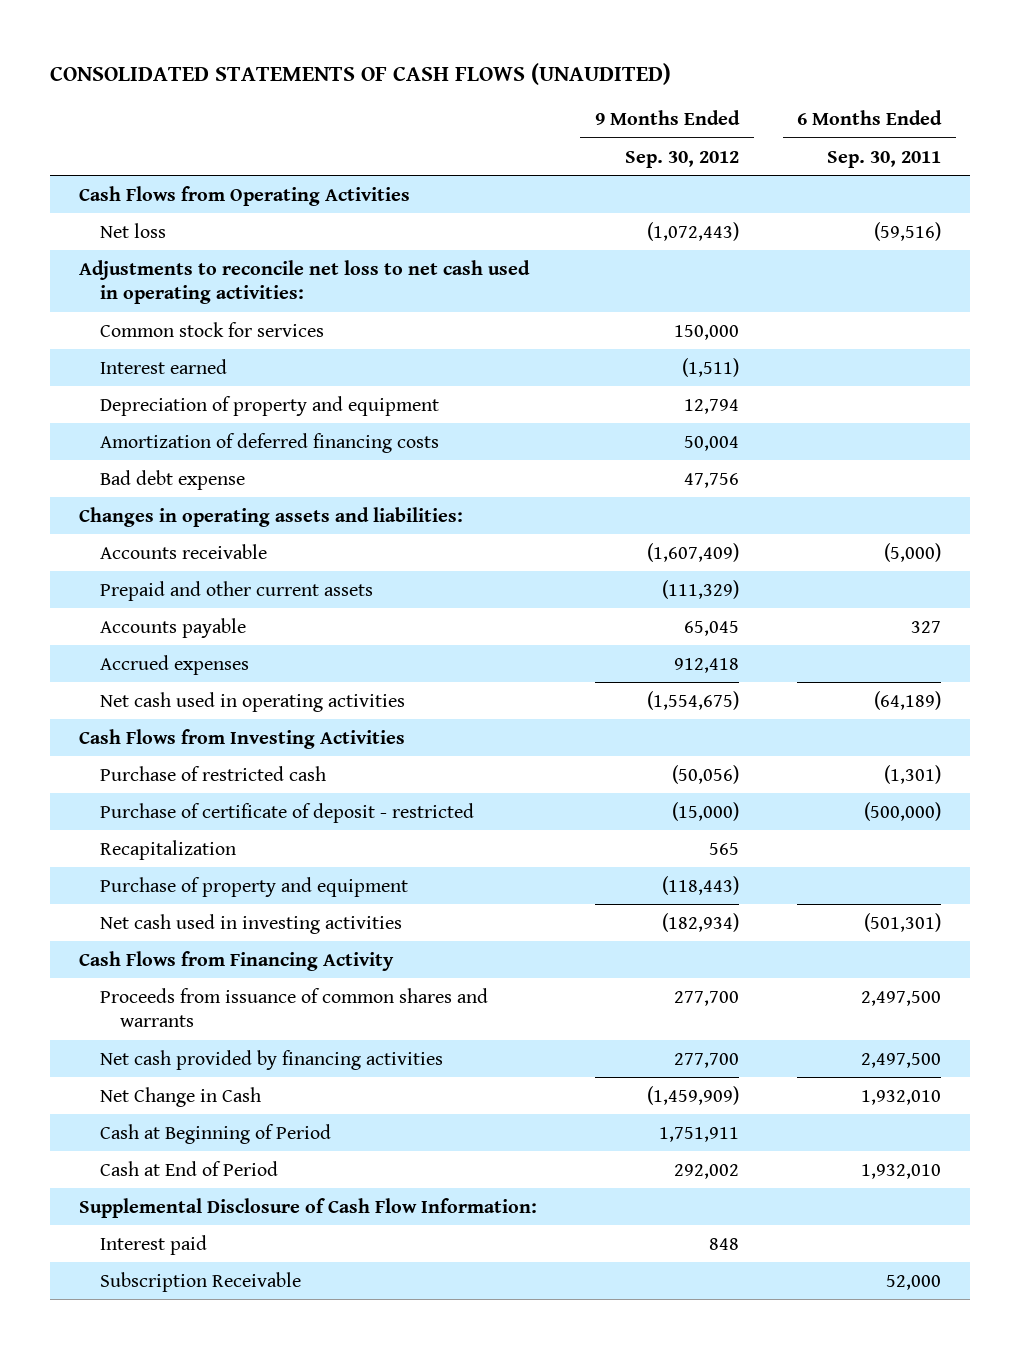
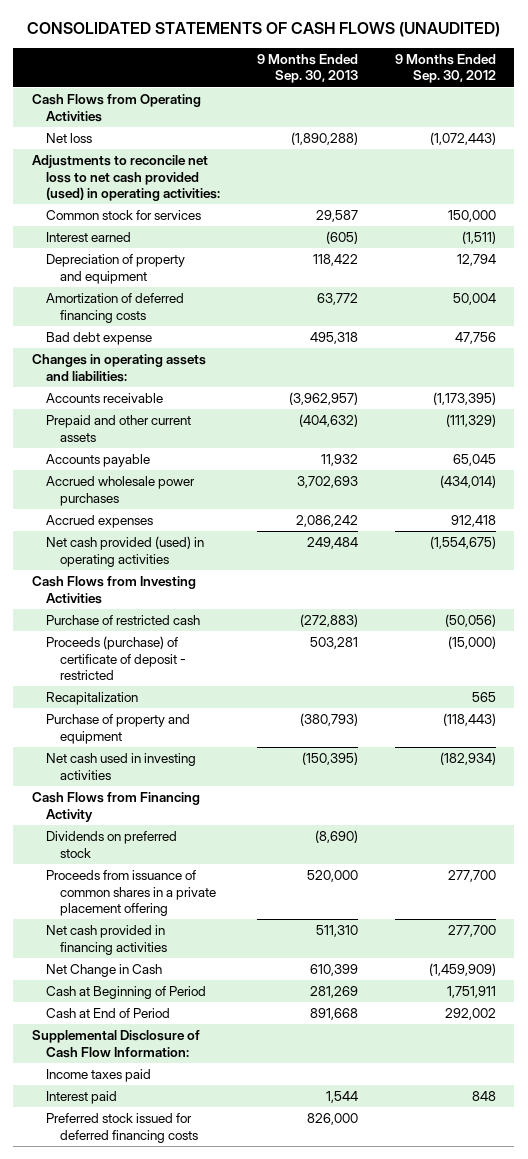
- | 9 Months Ended Sep. 30, 2012 | 6 Months Ended Sep. 30, 2011
+ | 9 Months Ended Sep. 30, 2013 | 9 Months Ended Sep. 30, 2012
- Adjustments to reconcile net loss to net cash used in operating activities:
+ Adjustments to reconcile net loss to net cash provided (used) in operating activities:
- Accounts receivable | (1,607,409) | (5,000)
+ Accounts receivable | (3,962,957) | (1,173,395)
+ Accrued wholesale power purchases | 3,702,693 | (434,014)
- Net cash used in operating activities | (1,554,675) | (64,189)
+ Net cash provided (used) in operating activities | 249,484 | (1,554,675)
- Purchase of certificate of deposit - restricted | (15,000) | (500,000)
+ Proceeds (purchase) of certificate of deposit - restricted | 503,281 | (15,000)
- Proceeds from issuance of common shares and warrants | 277,700 | 2,497,500
- Net cash provided by financing activities | 277,700 | 2,497,500
+ Dividends on preferred stock | (8,690) |
+ Proceeds from issuance of common shares in a private placement offering | 520,000 | 277,700
+ Net cash provided in financing activities | 511,310 | 277,700
+ Income taxes paid
- Subscription Receivable | | 52,000
+ Preferred stock issued for deferred financing costs | 826,000 |

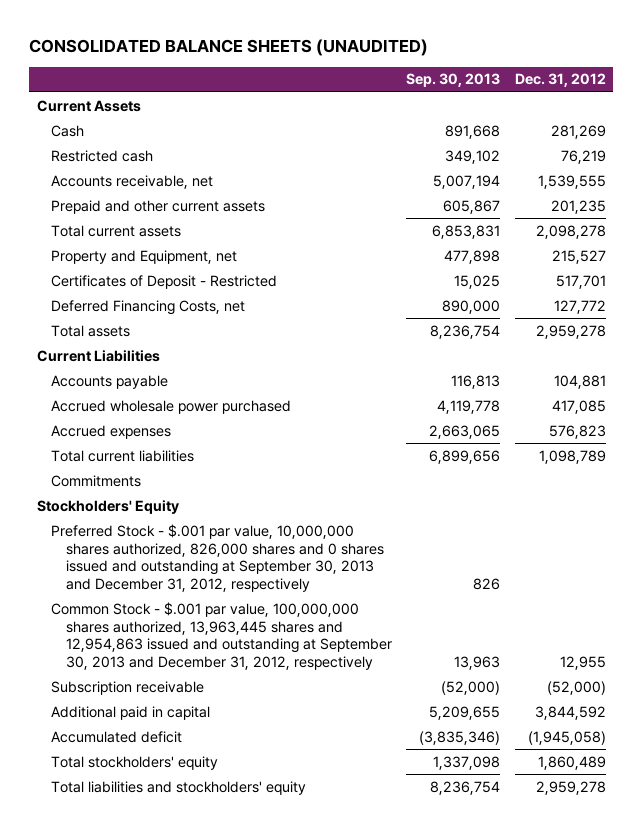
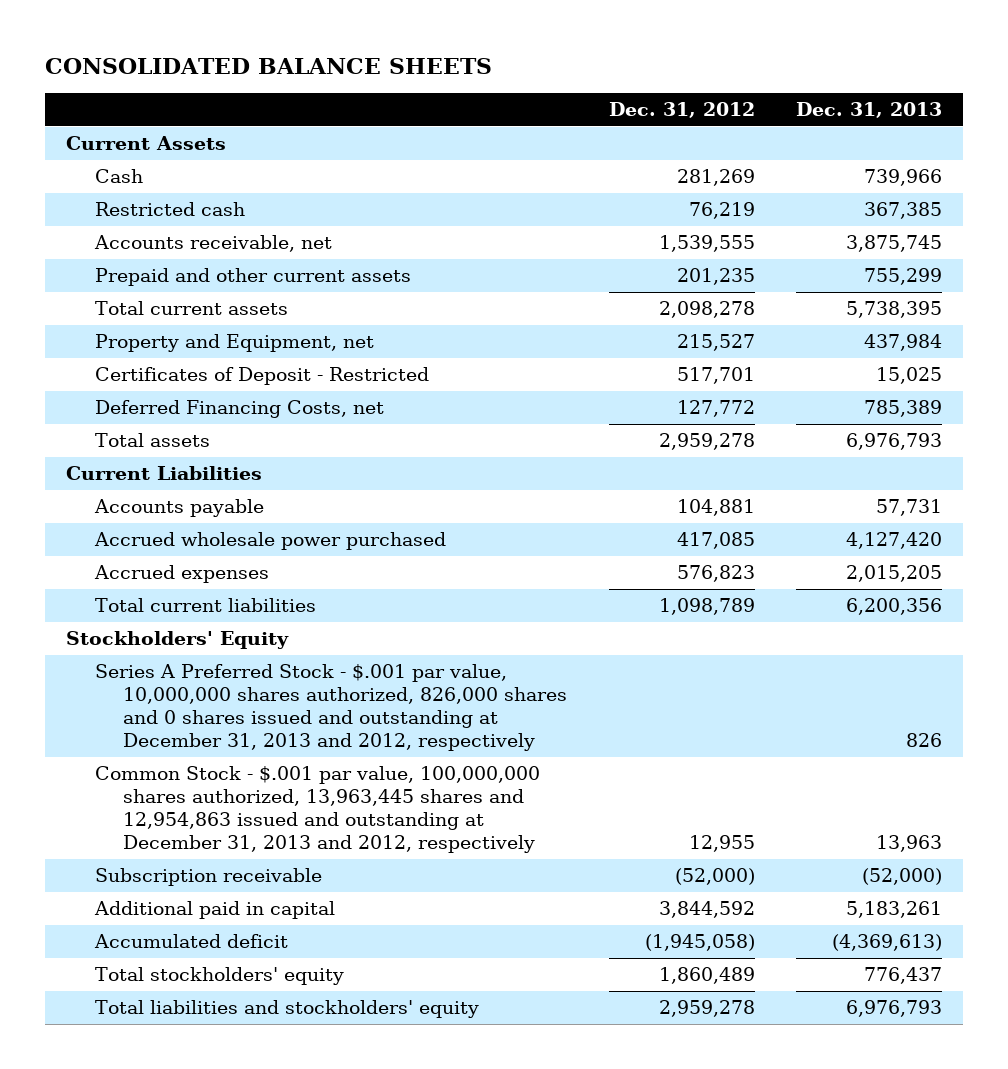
- CONSOLIDATED BALANCE SHEETS (UNAUDITED)
+ CONSOLIDATED BALANCE SHEETS
- | Sep. 30, 2013 | Dec. 31, 2012
+ | Dec. 31, 2012 | Dec. 31, 2013
- Commitments
- Preferred Stock - $.001 par value, 10,000,000 shares authorized, 826,000 shares and 0 shares issued and outstanding at September 30, 2013 and December 31, 2012, respectively | 826 |
- Common Stock - $.001 par value, 100,000,000 shares authorized, 13,963,445 shares and 12,954,863 issued and outstanding at September 30, 2013 and December 31, 2012, respectively | 13,963 | 12,955
+ Series A Preferred Stock - $.001 par value, 10,000,000 shares authorized, 826,000 shares and 0 shares issued and outstanding at December 31, 2013 and 2012, respectively | | 826
+ Common Stock - $.001 par value, 100,000,000 shares authorized, 13,963,445 shares and 12,954,863 issued and outstanding at December 31, 2013 and 2012, respectively | 12,955 | 13,963

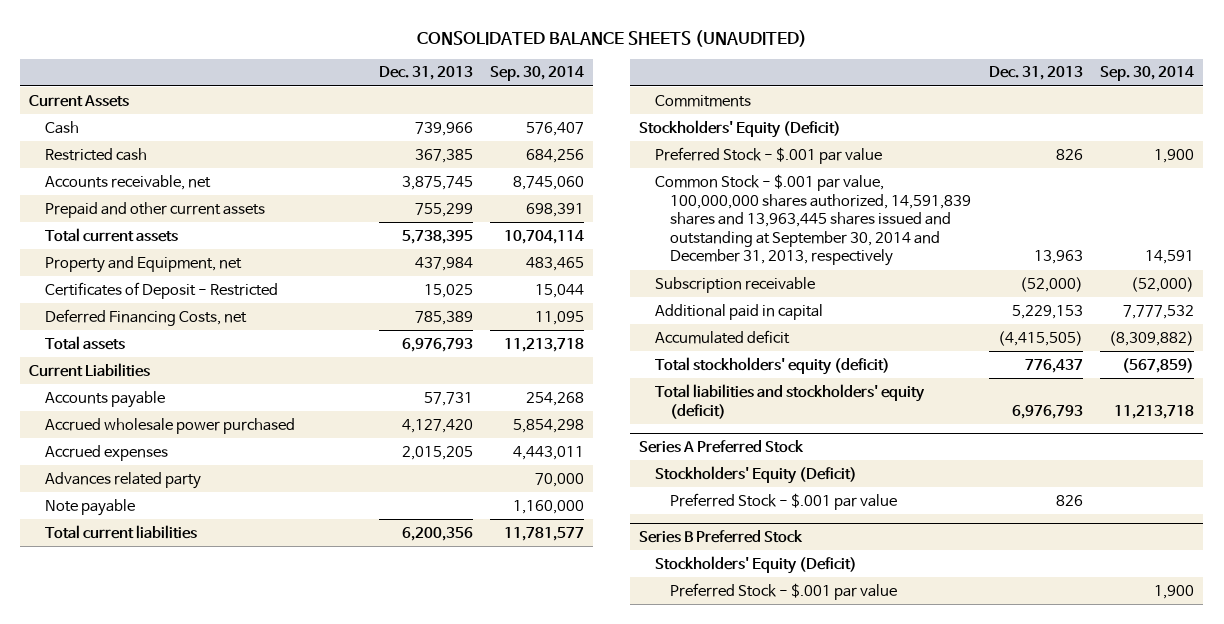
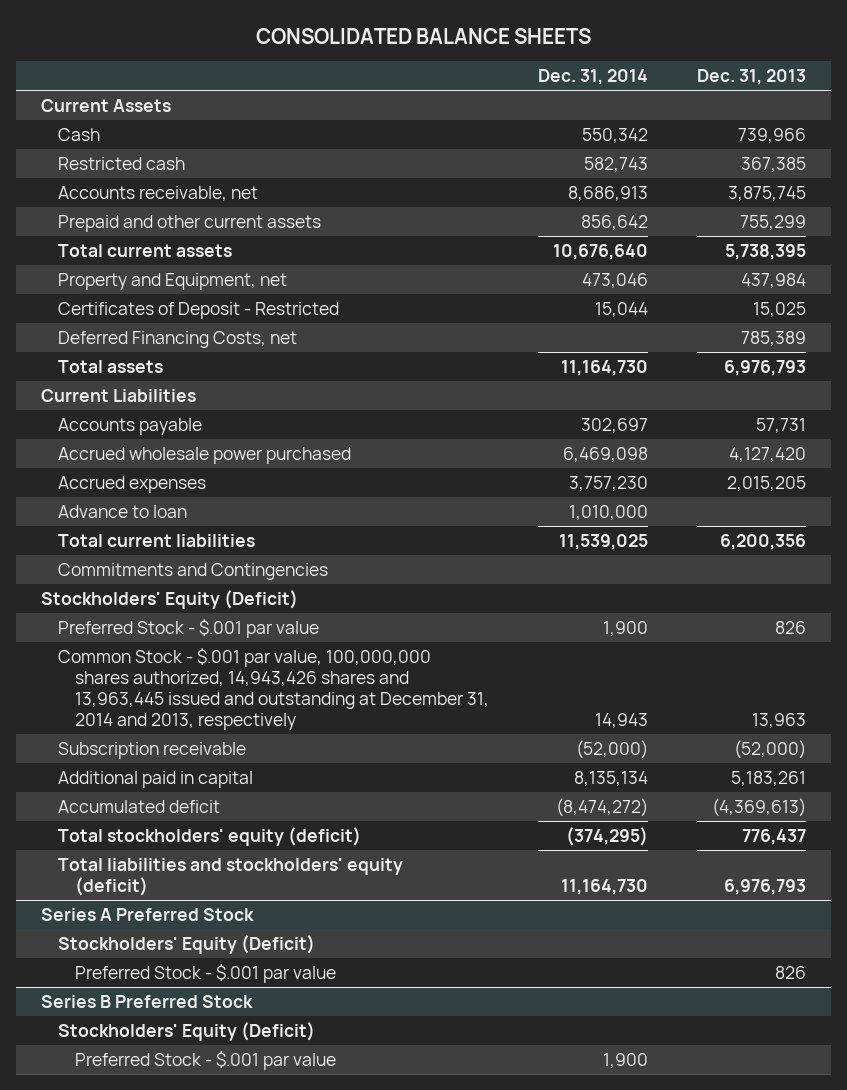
- CONSOLIDATED BALANCE SHEETS (UNAUDITED)
+ CONSOLIDATED BALANCE SHEETS
- | Dec. 31, 2013 | Sep. 30, 2014
+ | Dec. 31, 2014 | Dec. 31, 2013
- Advances related party | | 70,000
- Note payable | | 1,160,000
+ Advance to loan | 1,010,000 |
- Commitments
+ Commitments and Contingencies
- Common Stock - $.001 par value, 100,000,000 shares authorized, 14,591,839 shares and 13,963,445 shares issued and outstanding at September 30, 2014 and December 31, 2013, respectively | 13,963 | 14,591
+ Common Stock - $.001 par value, 100,000,000 shares authorized, 14,943,426 shares and 13,963,445 issued and outstanding at December 31, 2014 and 2013, respectively | 14,943 | 13,963
- Additional paid in capital | 5,229,153 | 7,777,532
- Accumulated deficit | (4,415,505) | (8,309,882)
+ Additional paid in capital | 8,135,134 | 5,183,261
+ Accumulated deficit | (8,474,272) | (4,369,613)

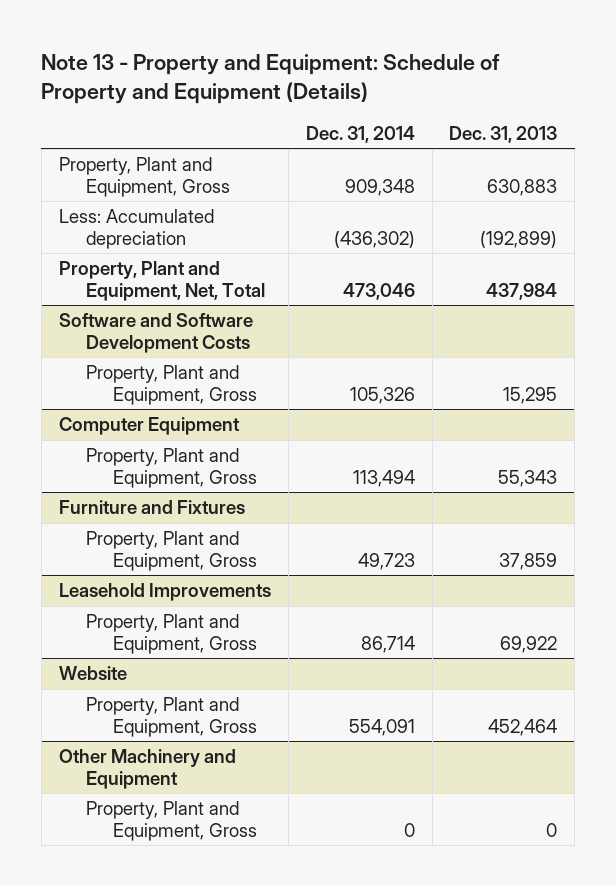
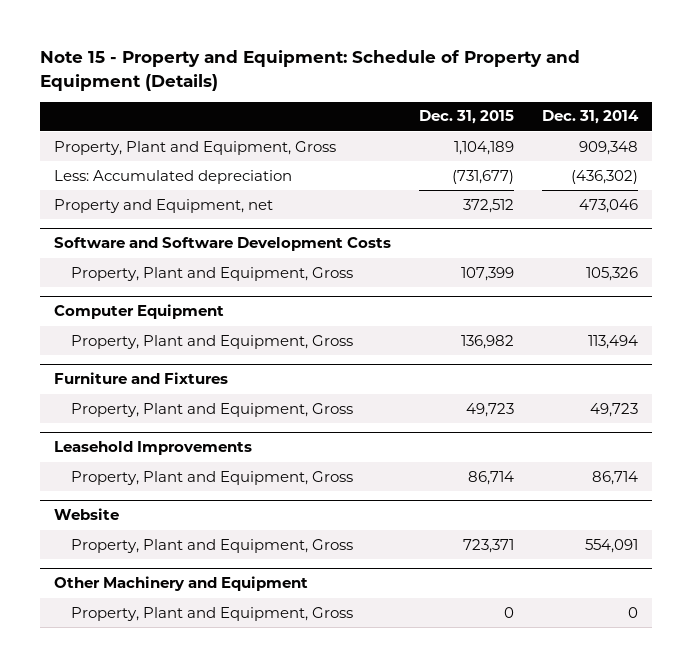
- Note 13 - Property and Equipment: Schedule of Property and Equipment (Details)
+ Note 15 - Property and Equipment: Schedule of Property and Equipment (Details)
- | Dec. 31, 2014 | Dec. 31, 2013
+ | Dec. 31, 2015 | Dec. 31, 2014
- Property, Plant and Equipment, Net, Total | 473,046 | 437,984
+ Property and Equipment, net | 372,512 | 473,046

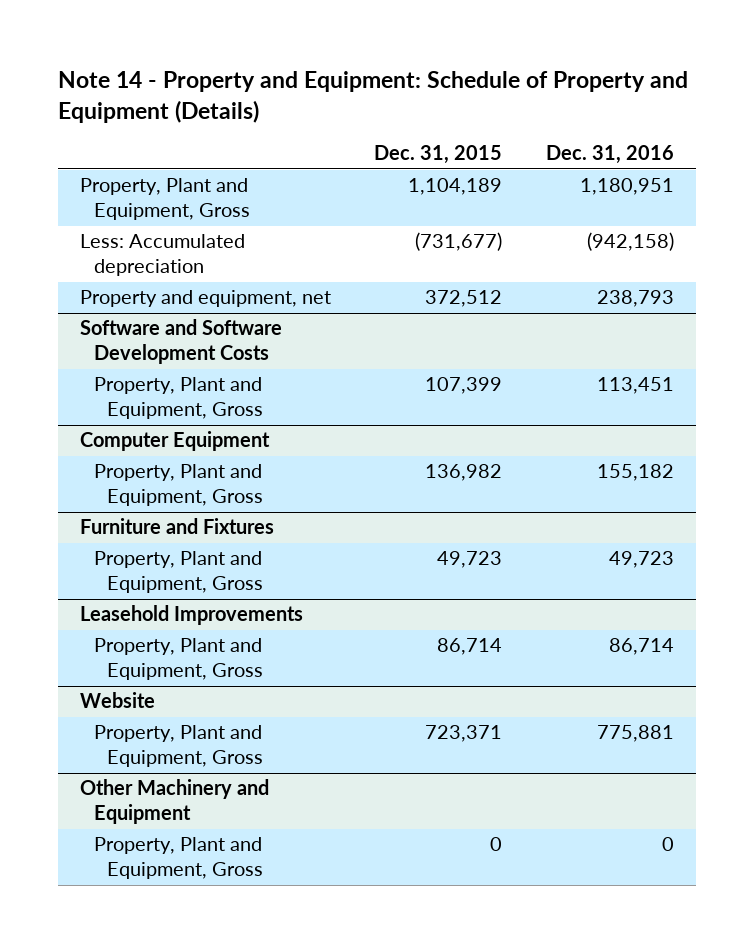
- Note 15 - Property and Equipment: Schedule of Property and Equipment (Details)
+ Note 14 - Property and Equipment: Schedule of Property and Equipment (Details)
- | Dec. 31, 2015 | Dec. 31, 2014
+ | Dec. 31, 2015 | Dec. 31, 2016
- Property and Equipment, net | 372,512 | 473,046
+ Property and equipment, net | 372,512 | 238,793

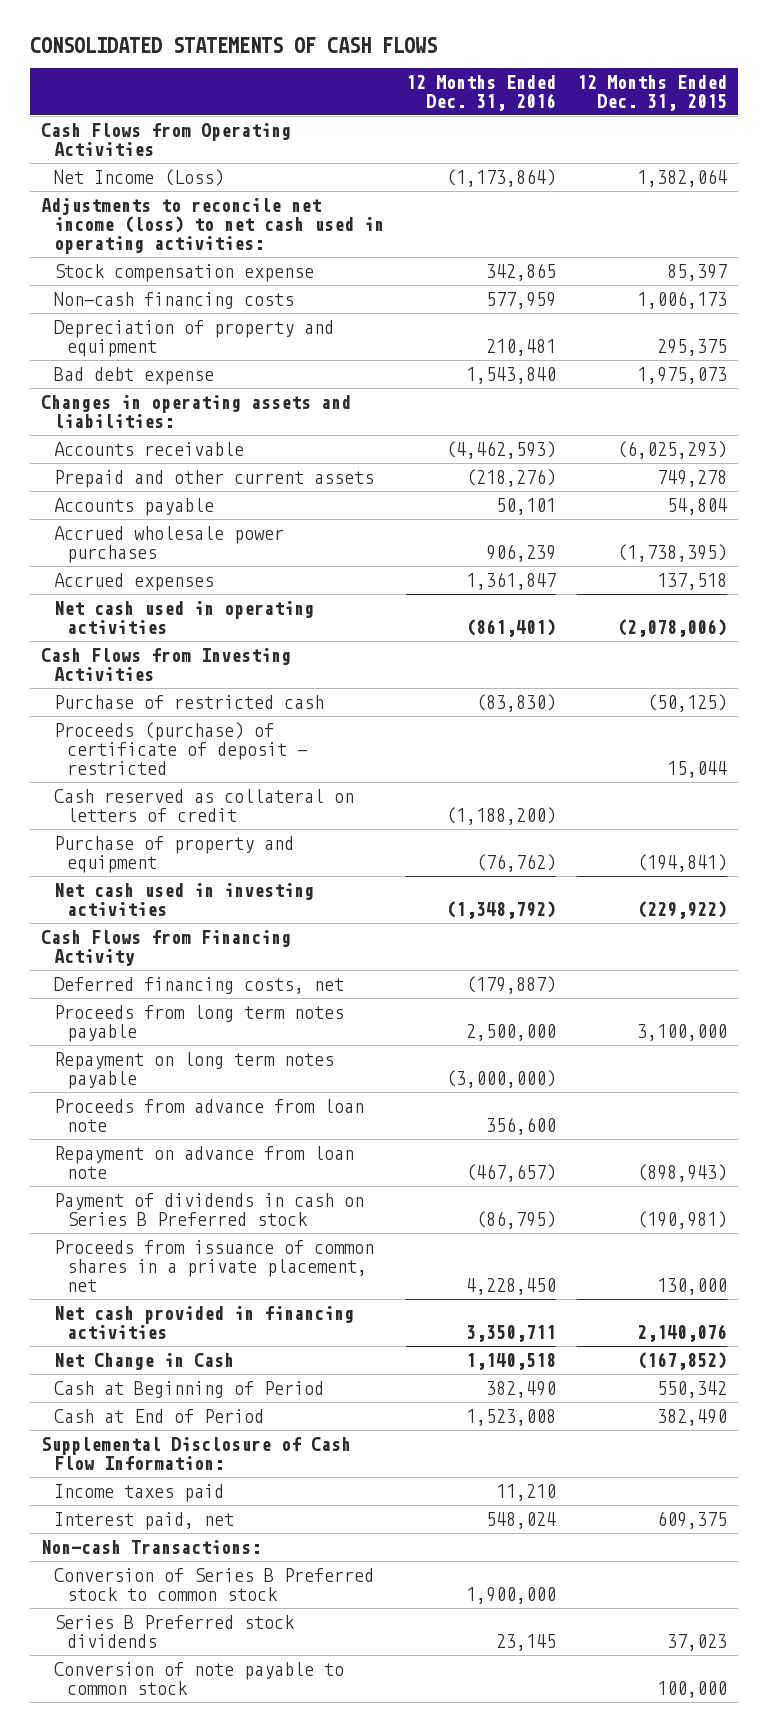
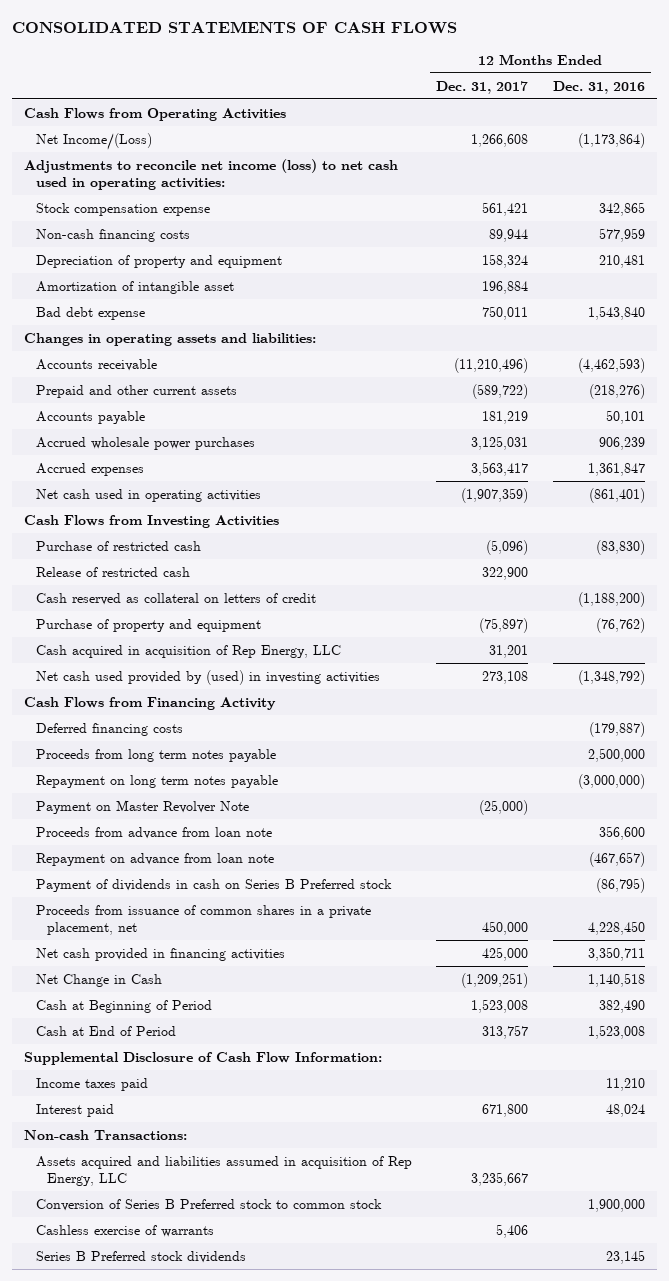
- | 12 Months Ended Dec. 31, 2016 | 12 Months Ended Dec. 31, 2015
+ | 12 Months Ended Dec. 31, 2017 | 12 Months Ended Dec. 31, 2016
- Net Income (Loss) | (1,173,864) | 1,382,064
+ Net Income/(Loss) | 1,266,608 | (1,173,864)
+ Amortization of intangible asset | 196,884 |
- Proceeds (purchase) of certificate of deposit - restricted | | 15,044
+ Release of restricted cash | 322,900 |
- Net cash used in investing activities | (1,348,792) | (229,922)
+ Cash acquired in acquisition of Rep Energy, LLC | 31,201 |
+ Net cash used provided by (used) in investing activities | 273,108 | (1,348,792)
- Deferred financing costs, net | (179,887) |
+ Deferred financing costs | | (179,887)
+ Payment on Master Revolver Note | (25,000) |
- Interest paid, net | 548,024 | 609,375
+ Interest paid | 671,800 | 48,024
+ Assets acquired and liabilities assumed in acquisition of Rep Energy, LLC | 3,235,667 |
+ Cashless exercise of warrants | 5,406 |
- Conversion of note payable to common stock | | 100,000

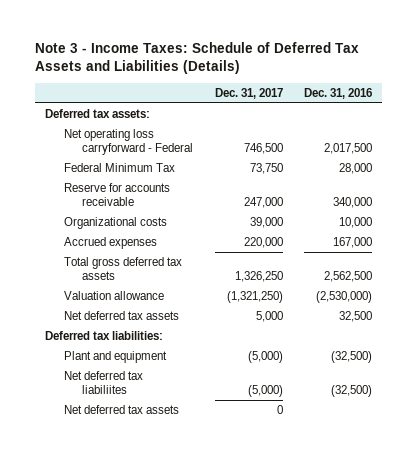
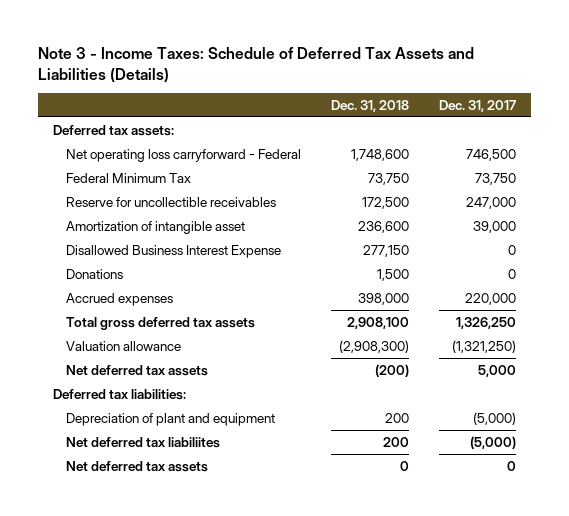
- | Dec. 31, 2017 | Dec. 31, 2016
+ | Dec. 31, 2018 | Dec. 31, 2017
- Reserve for accounts receivable | 247,000 | 340,000
- Organizational costs | 39,000 | 10,000
+ Reserve for uncollectible receivables | 172,500 | 247,000
+ Amortization of intangible asset | 236,600 | 39,000
+ Disallowed Business Interest Expense | 277,150 | 0
+ Donations | 1,500 | 0
- Plant and equipment | (5,000) | (32,500)
+ Depreciation of plant and equipment | 200 | (5,000)

